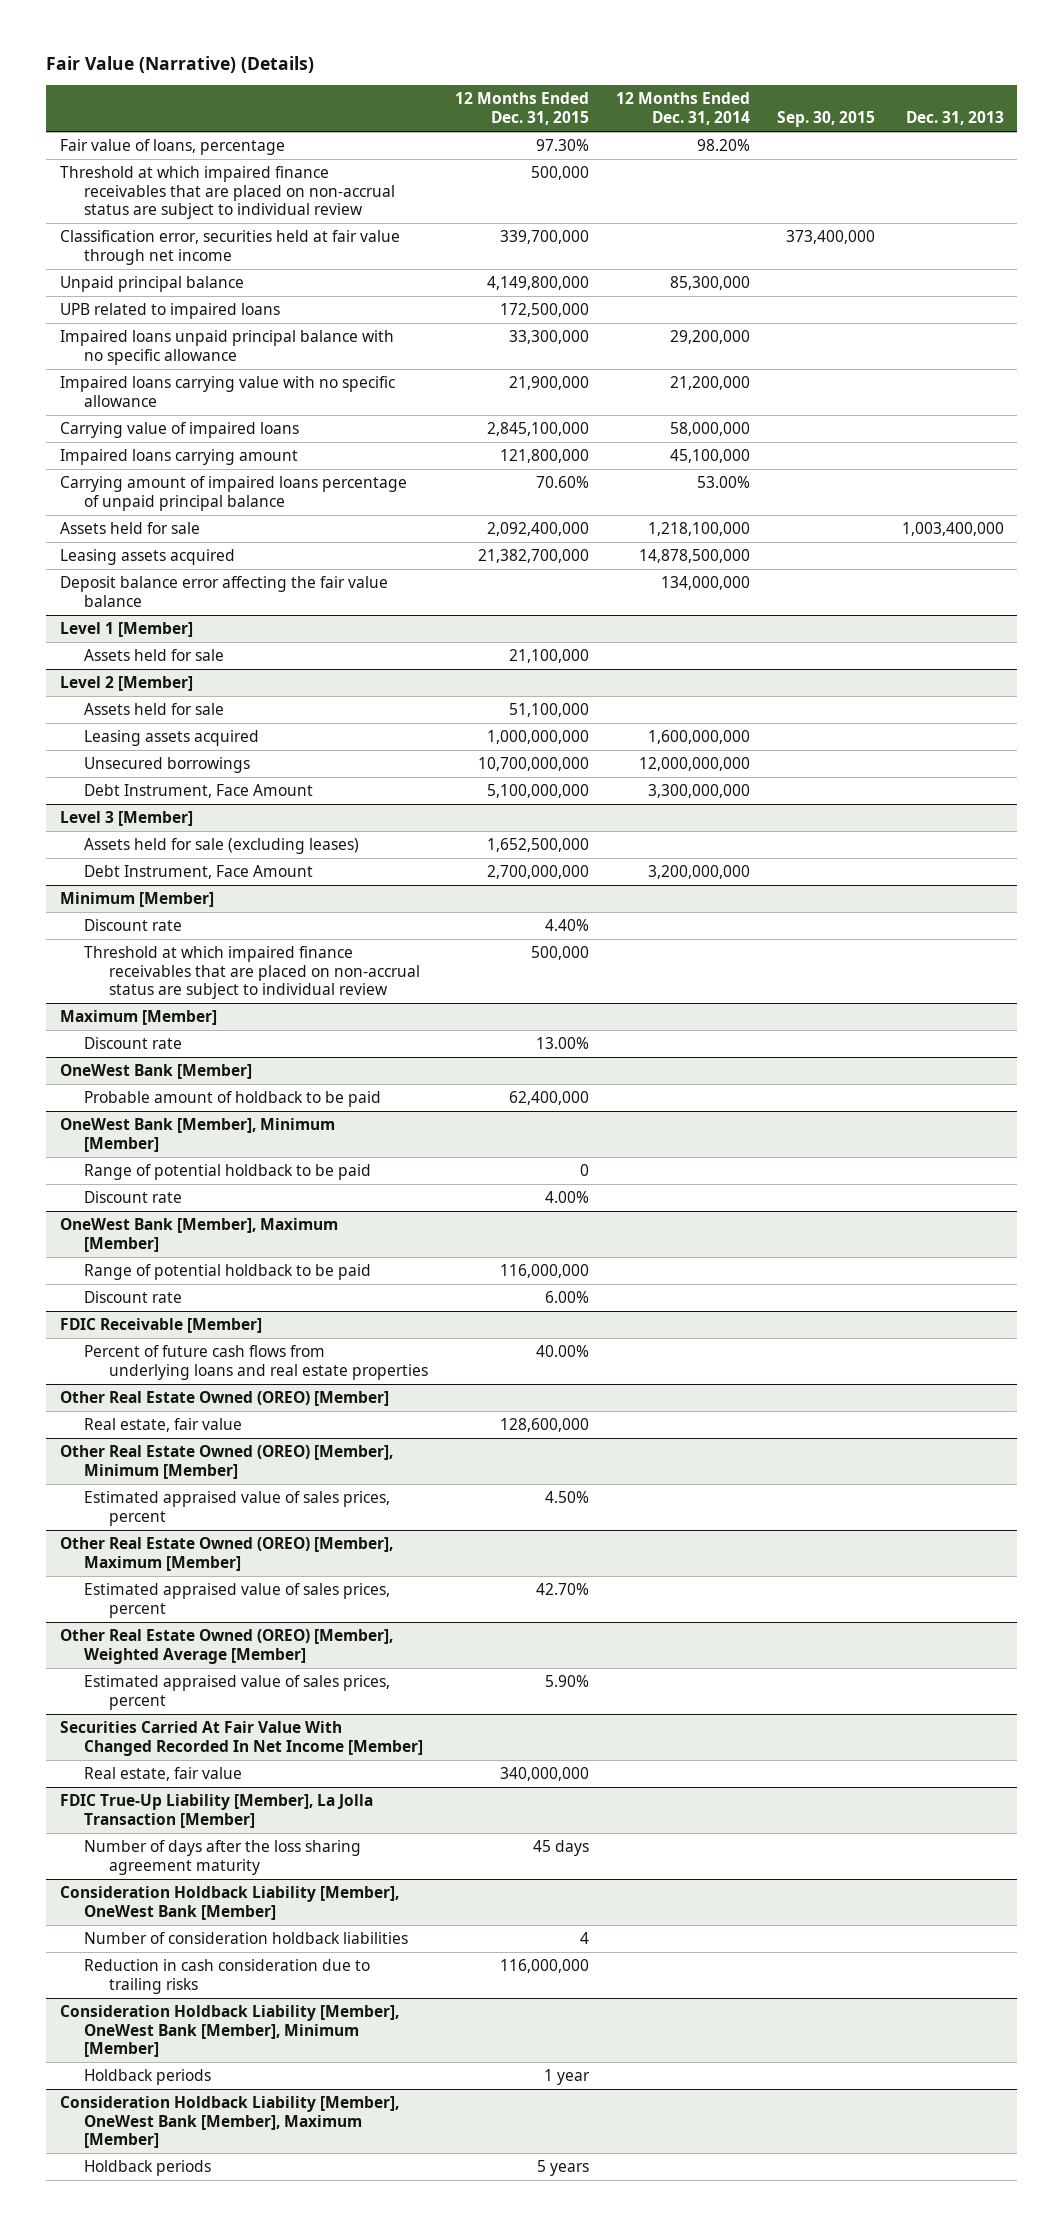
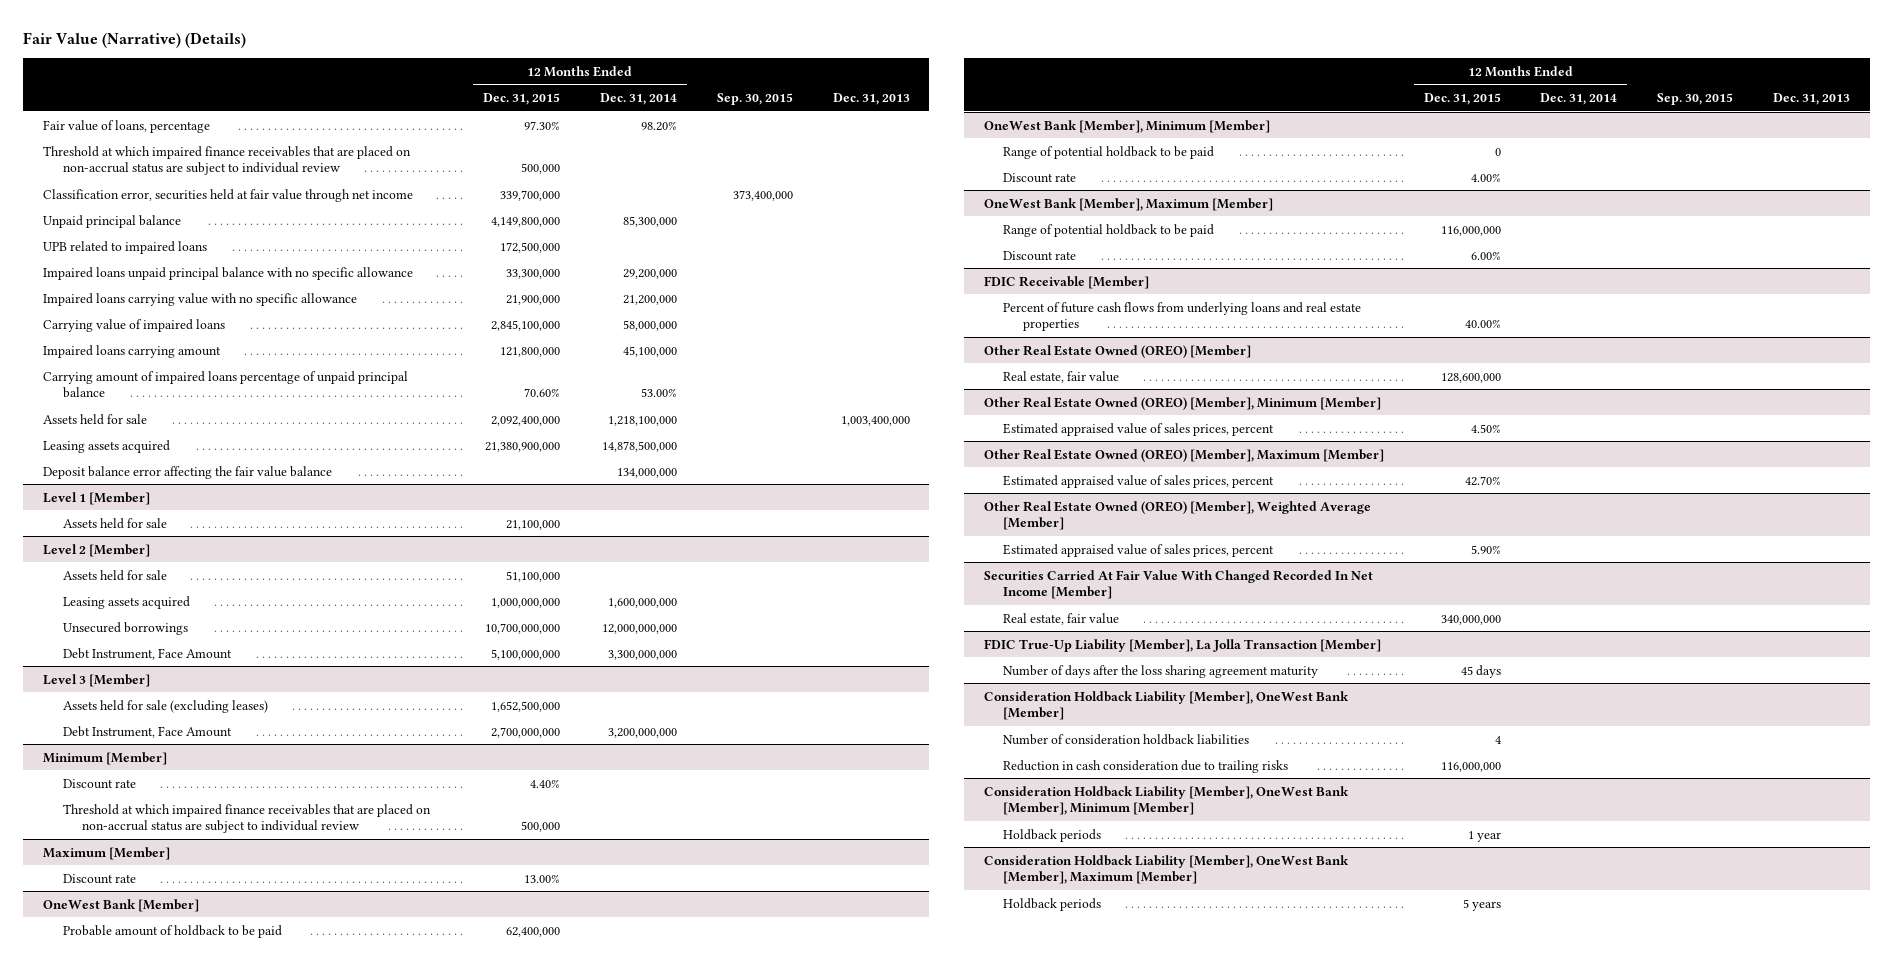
- Leasing assets acquired | 21,382,700,000 | 14,878,500,000 | |
+ Leasing assets acquired | 21,380,900,000 | 14,878,500,000 | |

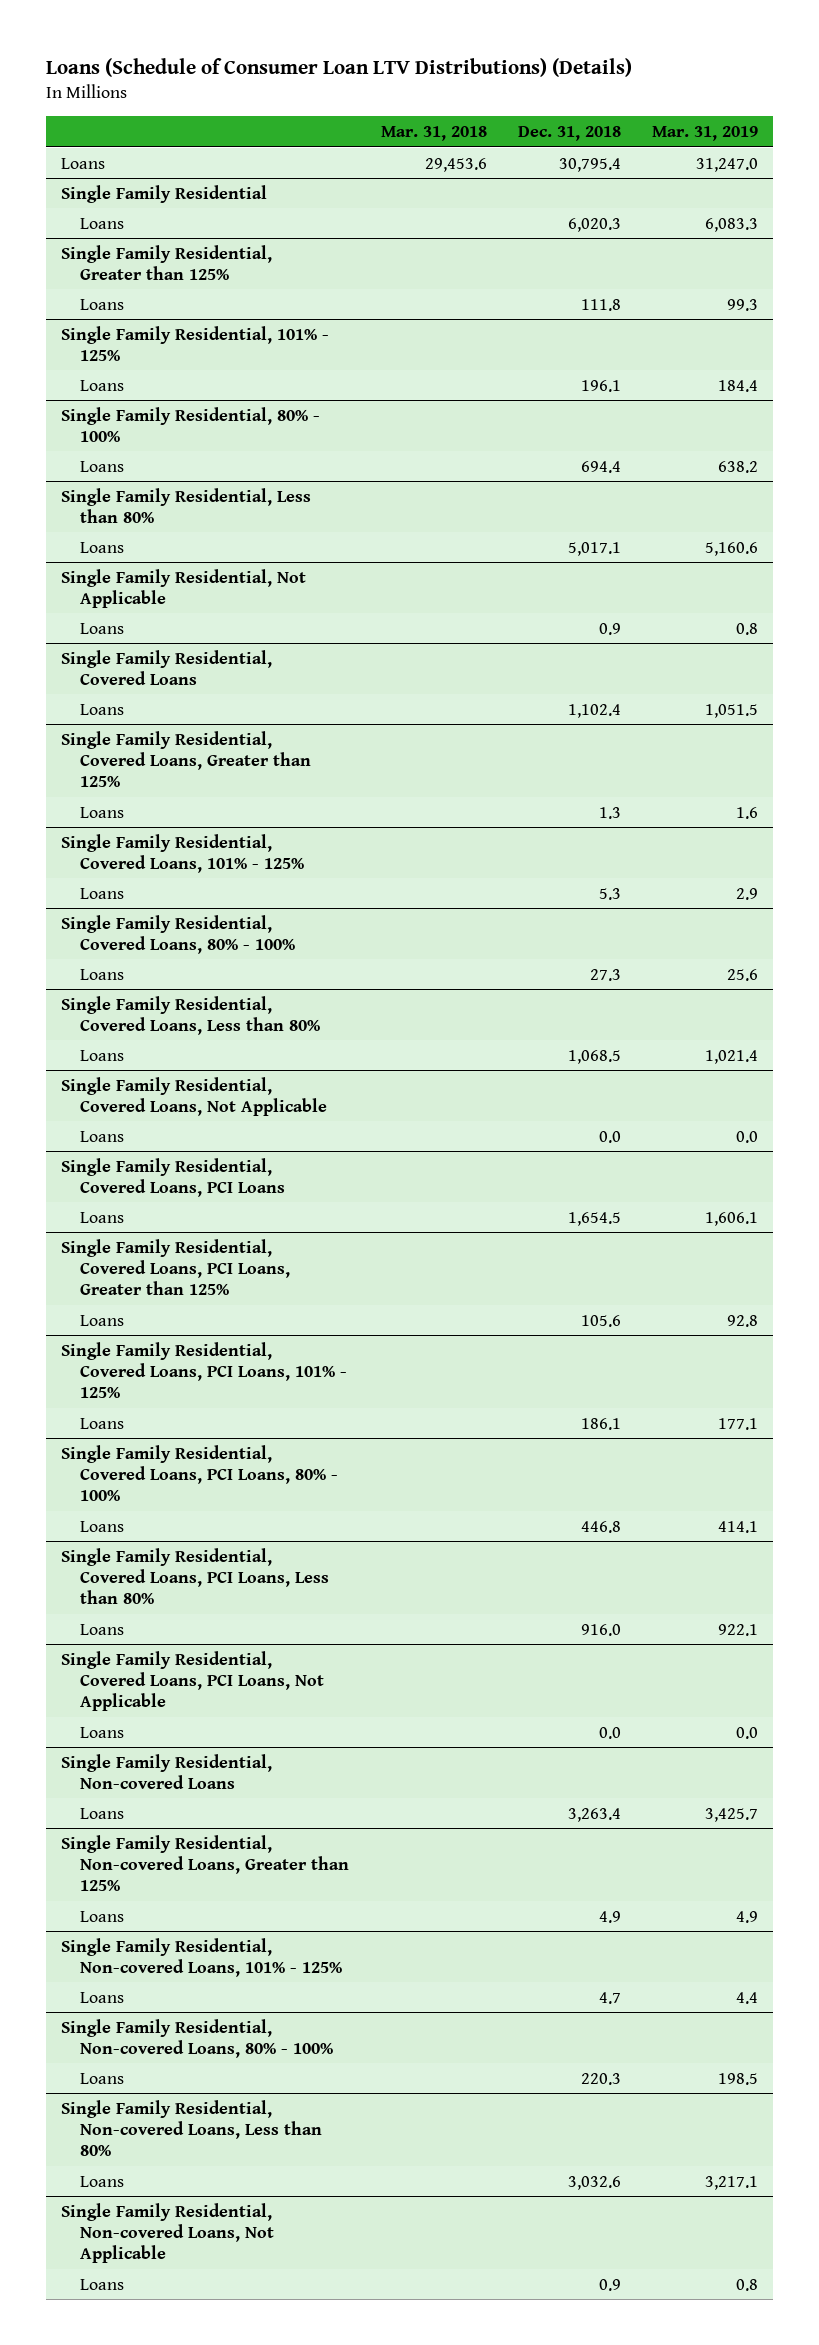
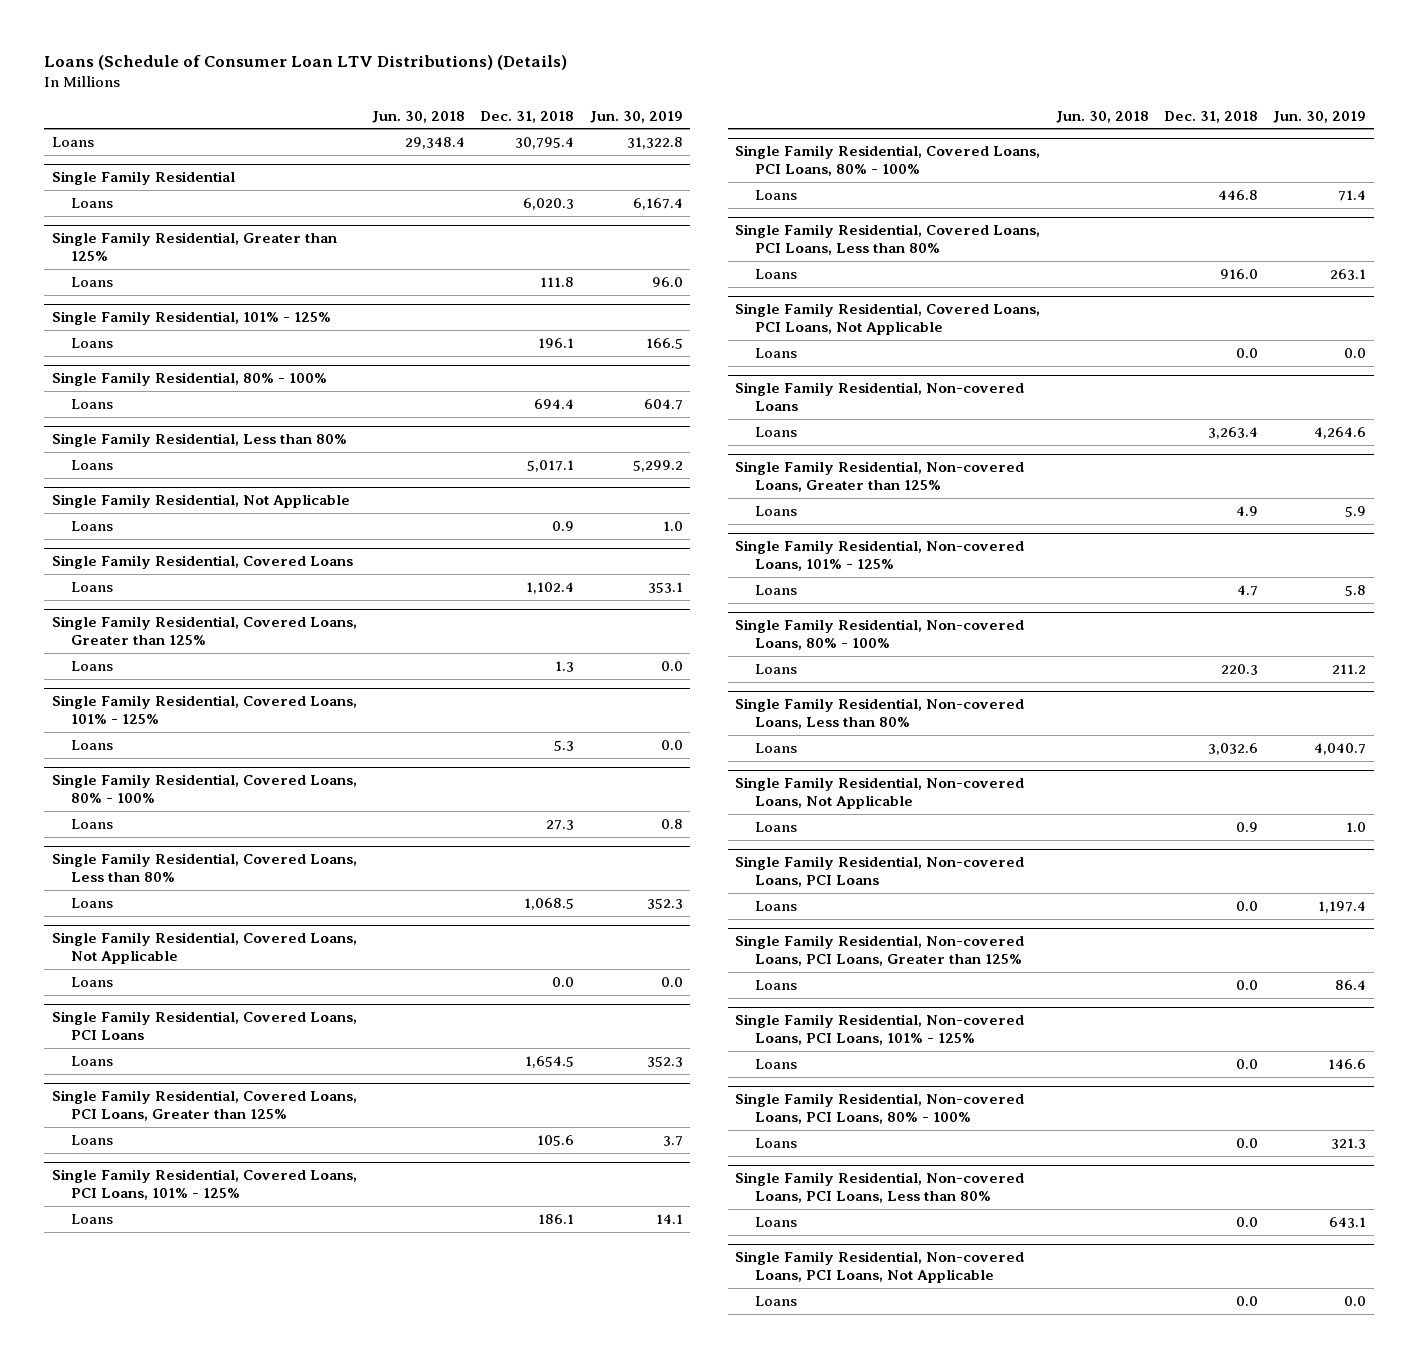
- | Mar. 31, 2018 | Dec. 31, 2018 | Mar. 31, 2019
+ | Jun. 30, 2018 | Dec. 31, 2018 | Jun. 30, 2019
+ Single Family Residential, Non-covered Loans, PCI Loans
+ Loans | | 0.0 | 1,197.4
+ Single Family Residential, Non-covered Loans, PCI Loans, Greater than 125%
+ Loans | | 0.0 | 86.4
+ Single Family Residential, Non-covered Loans, PCI Loans, 101% - 125%
+ Loans | | 0.0 | 146.6
+ Single Family Residential, Non-covered Loans, PCI Loans, 80% - 100%
+ Loans | | 0.0 | 321.3
+ Single Family Residential, Non-covered Loans, PCI Loans, Less than 80%
+ Loans | | 0.0 | 643.1
+ Single Family Residential, Non-covered Loans, PCI Loans, Not Applicable
+ Loans | | 0.0 | 0.0

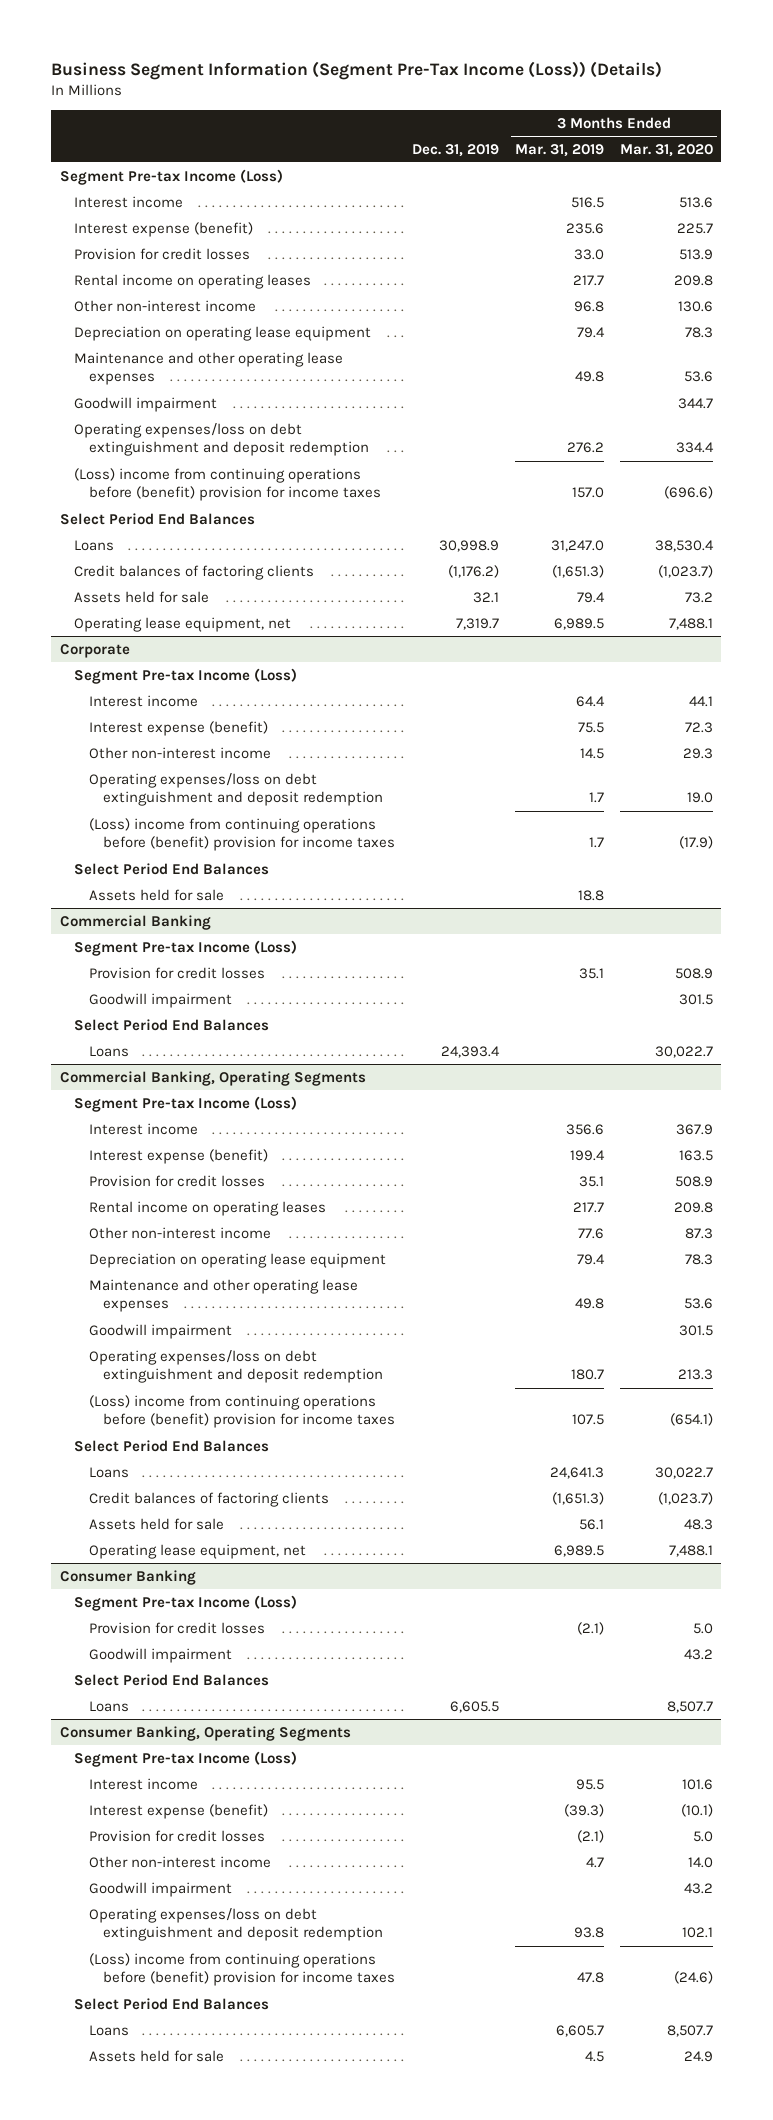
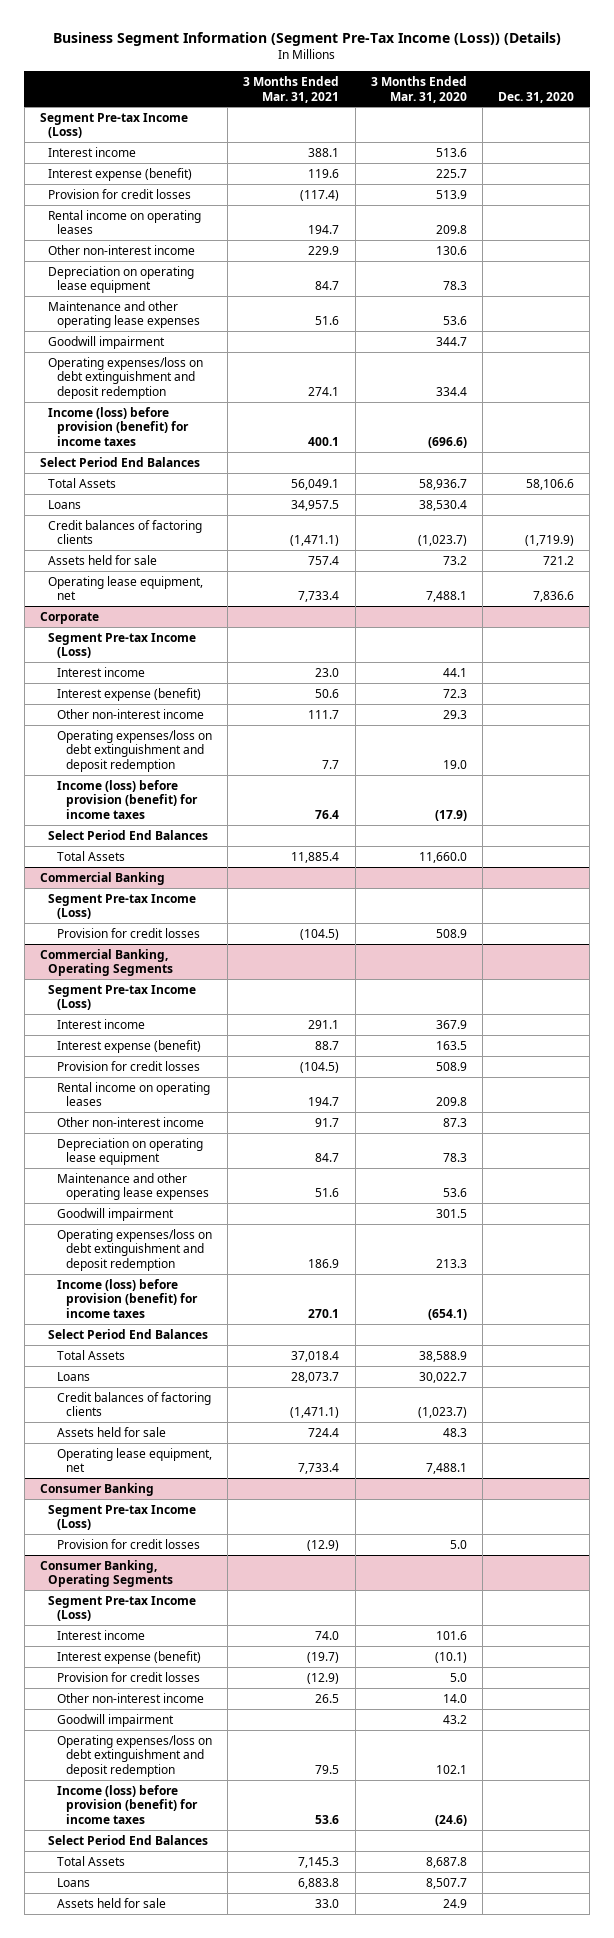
- | Dec. 31, 2019 | 3 Months Ended Mar. 31, 2019 | 3 Months Ended Mar. 31, 2020
+ | 3 Months Ended Mar. 31, 2021 | 3 Months Ended Mar. 31, 2020 | Dec. 31, 2020
- (Loss) income from continuing operations before (benefit) provision for income taxes | | 157.0 | (696.6)
+ Income (loss) before provision (benefit) for income taxes | 400.1 | (696.6) |
+ Total Assets | 56,049.1 | 58,936.7 | 58,106.6
@ Corporate
- (Loss) income from continuing operations before (benefit) provision for income taxes | | 1.7 | (17.9)
+ Income (loss) before provision (benefit) for income taxes | 76.4 | (17.9) |
- Assets held for sale | | 18.8 |
+ Total Assets | 11,885.4 | 11,660.0 |
@ Commercial Banking
- Goodwill impairment | | | 301.5
- Select Period End Balances
- Loans | 24,393.4 | | 30,022.7
@ Commercial Banking, Operating Segments
- (Loss) income from continuing operations before (benefit) provision for income taxes | | 107.5 | (654.1)
+ Income (loss) before provision (benefit) for income taxes | 270.1 | (654.1) |
+ Total Assets | 37,018.4 | 38,588.9 |
@ Consumer Banking
- Goodwill impairment | | | 43.2
- Select Period End Balances
- Loans | 6,605.5 | | 8,507.7
@ Consumer Banking, Operating Segments
- (Loss) income from continuing operations before (benefit) provision for income taxes | | 47.8 | (24.6)
+ Income (loss) before provision (benefit) for income taxes | 53.6 | (24.6) |
+ Total Assets | 7,145.3 | 8,687.8 |

